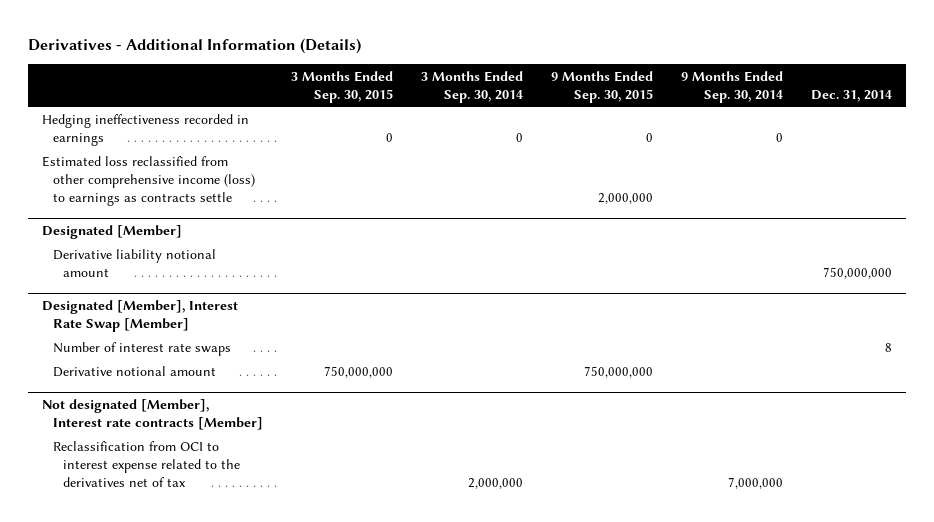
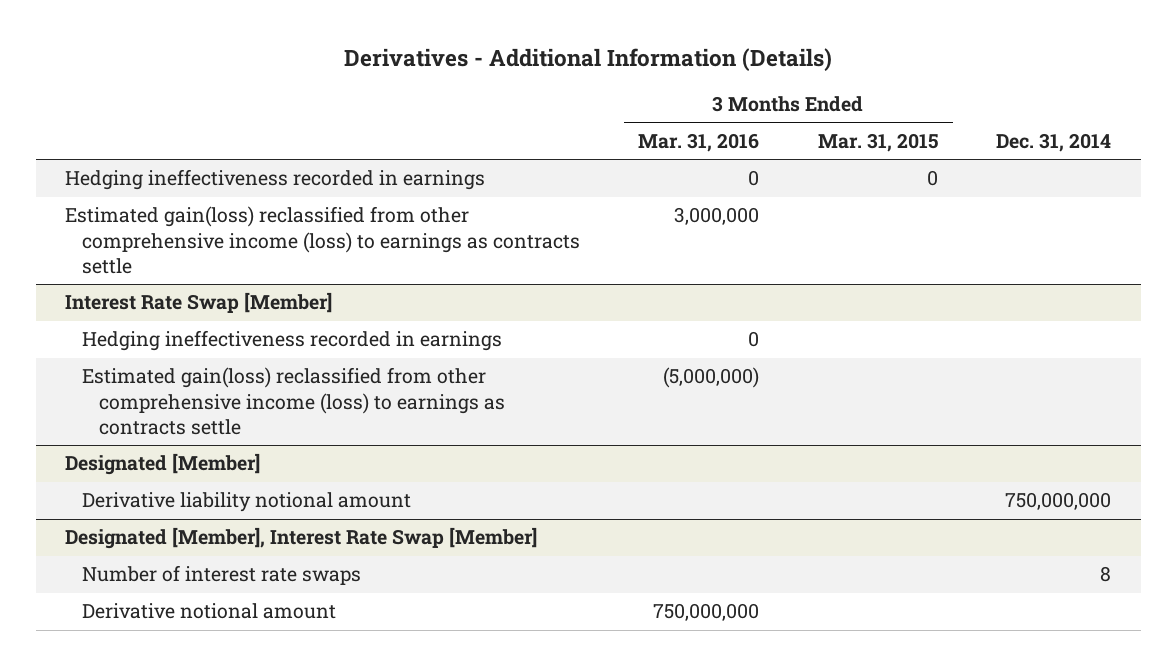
- | 3 Months Ended Sep. 30, 2015 | 3 Months Ended Sep. 30, 2014 | 9 Months Ended Sep. 30, 2015 | 9 Months Ended Sep. 30, 2014 | Dec. 31, 2014
+ | 3 Months Ended Mar. 31, 2016 | 3 Months Ended Mar. 31, 2015 | Dec. 31, 2014
- Estimated loss reclassified from other comprehensive income (loss) to earnings as contracts settle | | | 2,000,000 | |
+ Estimated gain(loss) reclassified from other comprehensive income (loss) to earnings as contracts settle | 3,000,000 | |
+ Interest Rate Swap [Member]
+ Hedging ineffectiveness recorded in earnings | 0 | |
+ Estimated gain(loss) reclassified from other comprehensive income (loss) to earnings as contracts settle | (5,000,000) | |
- Not designated [Member], Interest rate contracts [Member]
- Reclassification from OCI to interest expense related to the derivatives net of tax | | 2,000,000 | | 7,000,000 |

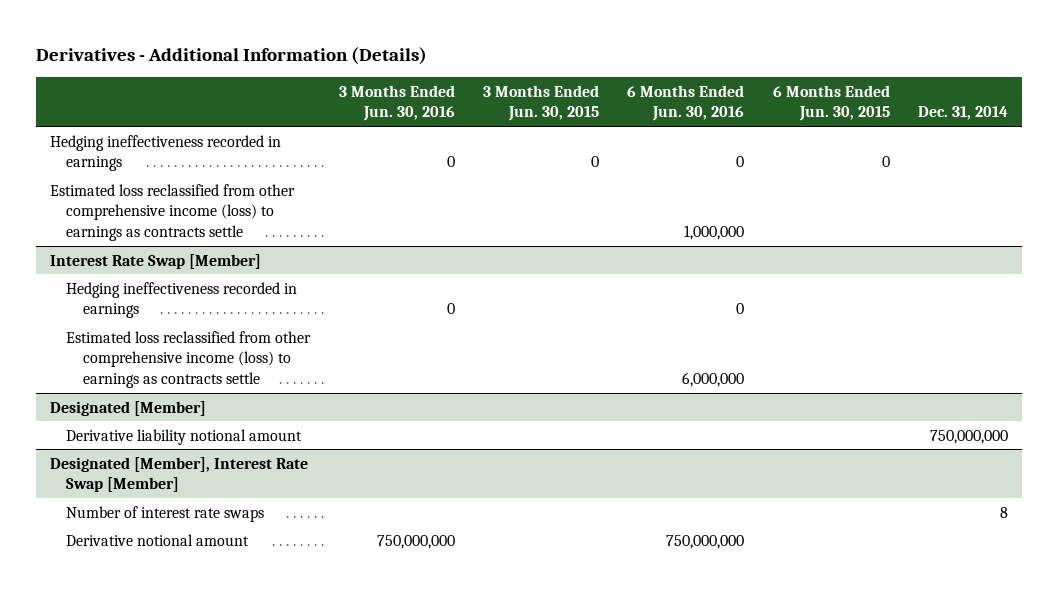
- | 3 Months Ended Mar. 31, 2016 | 3 Months Ended Mar. 31, 2015 | Dec. 31, 2014
+ | 3 Months Ended Jun. 30, 2016 | 3 Months Ended Jun. 30, 2015 | 6 Months Ended Jun. 30, 2016 | 6 Months Ended Jun. 30, 2015 | Dec. 31, 2014
- Estimated gain(loss) reclassified from other comprehensive income (loss) to earnings as contracts settle | 3,000,000 | |
+ Estimated loss reclassified from other comprehensive income (loss) to earnings as contracts settle | | | 1,000,000 | |
@ Interest Rate Swap [Member]
- Estimated gain(loss) reclassified from other comprehensive income (loss) to earnings as contracts settle | (5,000,000) | |
+ Estimated loss reclassified from other comprehensive income (loss) to earnings as contracts settle | | | 6,000,000 | |

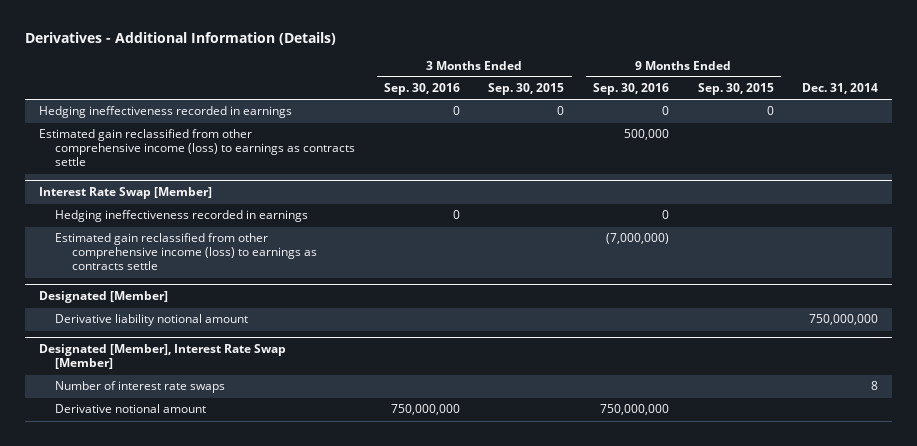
- | 3 Months Ended Jun. 30, 2016 | 3 Months Ended Jun. 30, 2015 | 6 Months Ended Jun. 30, 2016 | 6 Months Ended Jun. 30, 2015 | Dec. 31, 2014
+ | 3 Months Ended Sep. 30, 2016 | 3 Months Ended Sep. 30, 2015 | 9 Months Ended Sep. 30, 2016 | 9 Months Ended Sep. 30, 2015 | Dec. 31, 2014
- Estimated loss reclassified from other comprehensive income (loss) to earnings as contracts settle | | | 1,000,000 | |
+ Estimated gain reclassified from other comprehensive income (loss) to earnings as contracts settle | | | 500,000 | |
@ Interest Rate Swap [Member]
- Estimated loss reclassified from other comprehensive income (loss) to earnings as contracts settle | | | 6,000,000 | |
+ Estimated gain reclassified from other comprehensive income (loss) to earnings as contracts settle | | | (7,000,000) | |

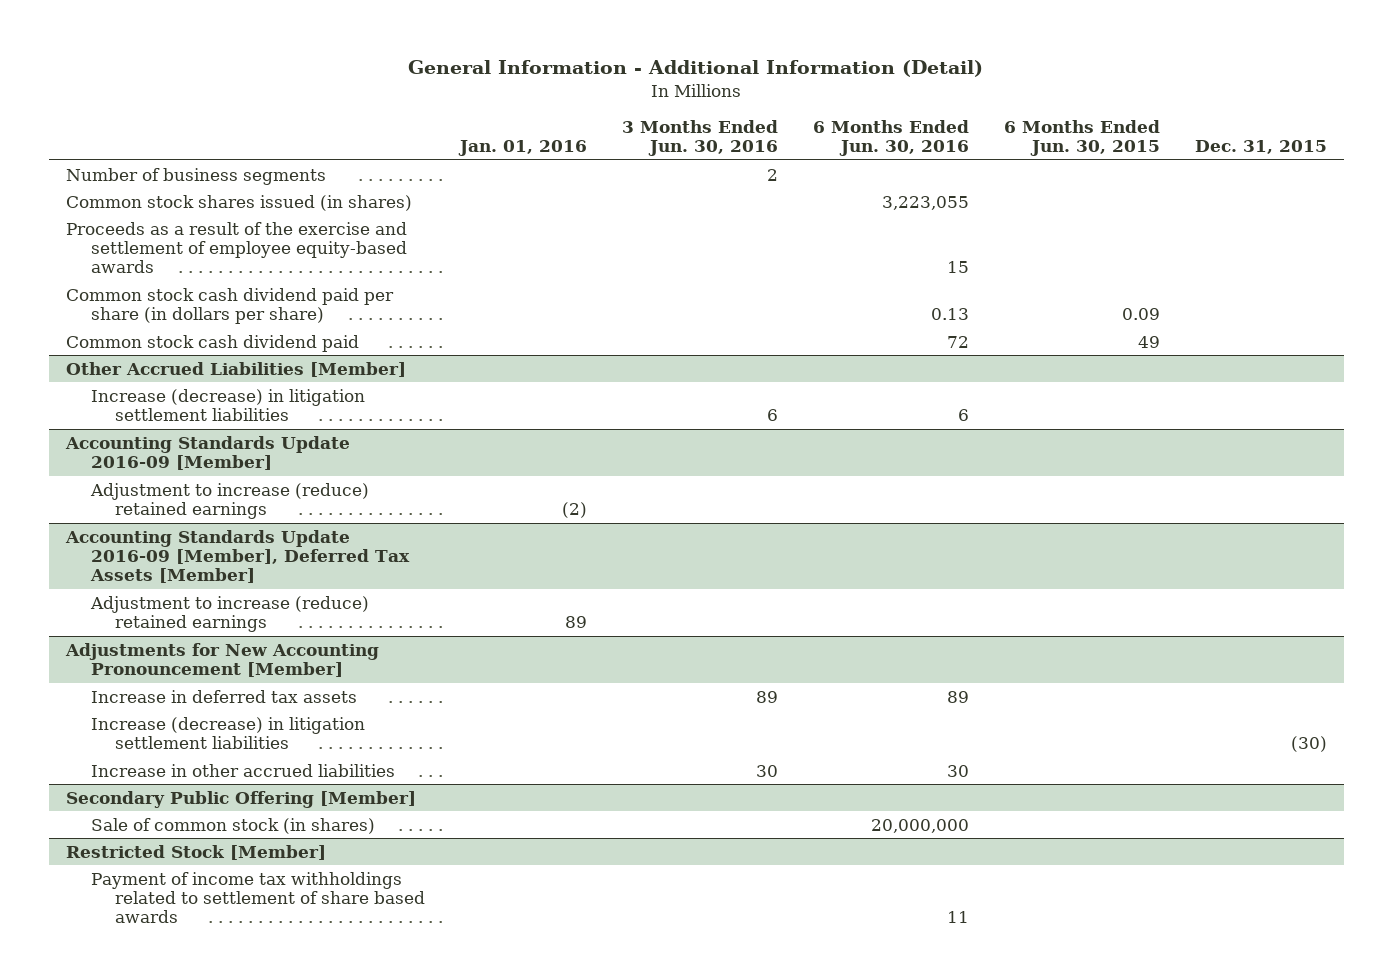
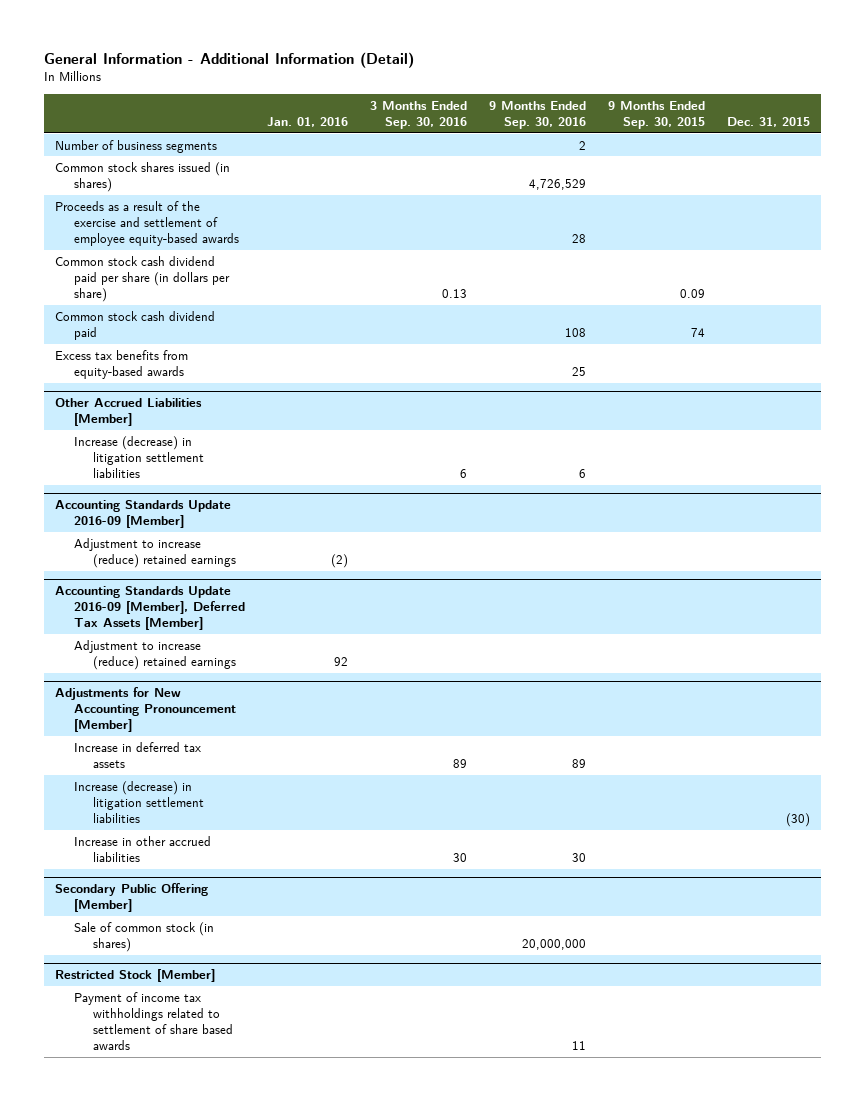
- | Jan. 01, 2016 | 3 Months Ended Jun. 30, 2016 | 6 Months Ended Jun. 30, 2016 | 6 Months Ended Jun. 30, 2015 | Dec. 31, 2015
+ | Jan. 01, 2016 | 3 Months Ended Sep. 30, 2016 | 9 Months Ended Sep. 30, 2016 | 9 Months Ended Sep. 30, 2015 | Dec. 31, 2015
+ Excess tax benefits from equity-based awards | | | 25 | |
@ Accounting Standards Update 2016-09 [Member], Deferred Tax Assets [Member]
- Adjustment to increase (reduce) retained earnings | 89 | | | |
+ Adjustment to increase (reduce) retained earnings | 92 | | | |

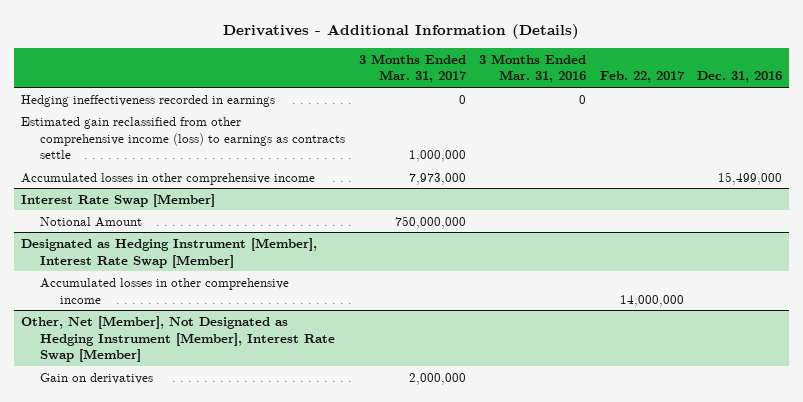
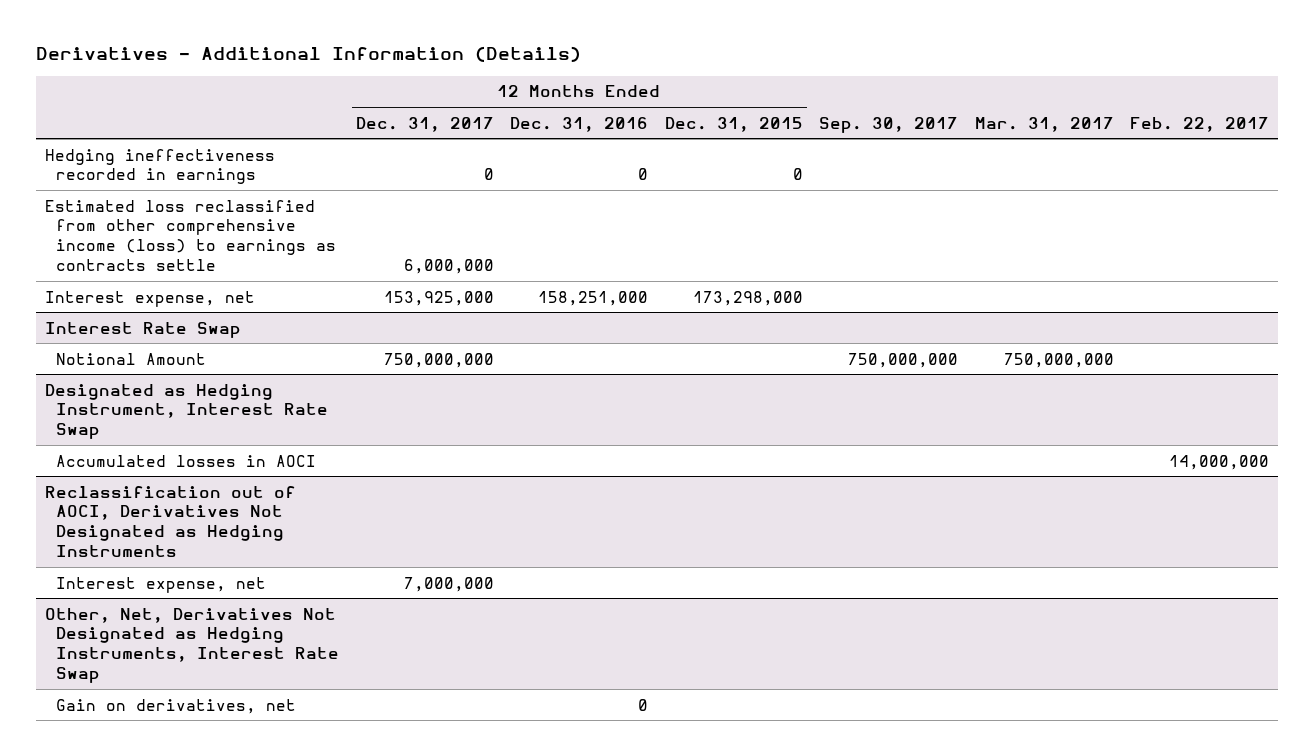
- | 3 Months Ended Mar. 31, 2017 | 3 Months Ended Mar. 31, 2016 | Feb. 22, 2017 | Dec. 31, 2016
+ | 12 Months Ended Dec. 31, 2017 | 12 Months Ended Dec. 31, 2016 | 12 Months Ended Dec. 31, 2015 | Sep. 30, 2017 | Mar. 31, 2017 | Feb. 22, 2017
- Estimated gain reclassified from other comprehensive income (loss) to earnings as contracts settle | 1,000,000 | | |
- Accumulated losses in other comprehensive income | 7,973,000 | | | 15,499,000
- Interest Rate Swap [Member]
+ Estimated loss reclassified from other comprehensive income (loss) to earnings as contracts settle | 6,000,000 | | | | |
+ Interest expense, net | 153,925,000 | 158,251,000 | 173,298,000 | | |
+ Interest Rate Swap
- Designated as Hedging Instrument [Member], Interest Rate Swap [Member]
- Accumulated losses in other comprehensive income | | | 14,000,000 |
- Other, Net [Member], Not Designated as Hedging Instrument [Member], Interest Rate Swap [Member]
- Gain on derivatives | 2,000,000 | | |
+ Designated as Hedging Instrument, Interest Rate Swap
+ Accumulated losses in AOCI | | | | | | 14,000,000
+ Reclassification out of AOCI, Derivatives Not Designated as Hedging Instruments
+ Interest expense, net | 7,000,000 | | | | |
+ Other, Net, Derivatives Not Designated as Hedging Instruments, Interest Rate Swap
+ Gain on derivatives, net | | 0 | | | |

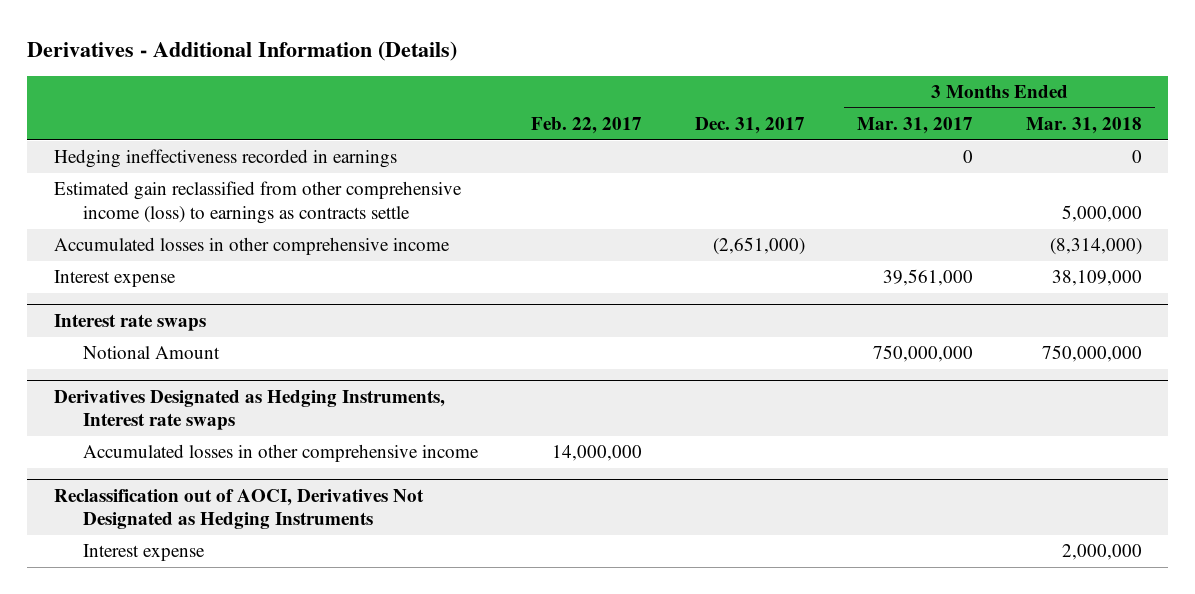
- | 12 Months Ended Dec. 31, 2017 | 12 Months Ended Dec. 31, 2016 | 12 Months Ended Dec. 31, 2015 | Sep. 30, 2017 | Mar. 31, 2017 | Feb. 22, 2017
+ | Feb. 22, 2017 | Dec. 31, 2017 | 3 Months Ended Mar. 31, 2017 | 3 Months Ended Mar. 31, 2018
- Estimated loss reclassified from other comprehensive income (loss) to earnings as contracts settle | 6,000,000 | | | | |
- Interest expense, net | 153,925,000 | 158,251,000 | 173,298,000 | | |
- Interest Rate Swap
+ Estimated gain reclassified from other comprehensive income (loss) to earnings as contracts settle | | | | 5,000,000
+ Accumulated losses in other comprehensive income | | (2,651,000) | | (8,314,000)
+ Interest expense | | | 39,561,000 | 38,109,000
+ Interest rate swaps
- Designated as Hedging Instrument, Interest Rate Swap
- Accumulated losses in AOCI | | | | | | 14,000,000
+ Derivatives Designated as Hedging Instruments, Interest rate swaps
+ Accumulated losses in other comprehensive income | 14,000,000 | | |
@ Reclassification out of AOCI, Derivatives Not Designated as Hedging Instruments
- Interest expense, net | 7,000,000 | | | | |
- Other, Net, Derivatives Not Designated as Hedging Instruments, Interest Rate Swap
- Gain on derivatives, net | | 0 | | | |
@ Reclassification out of AOCI, Derivatives Not Designated as Hedging Instruments
+ Interest expense | | | | 2,000,000

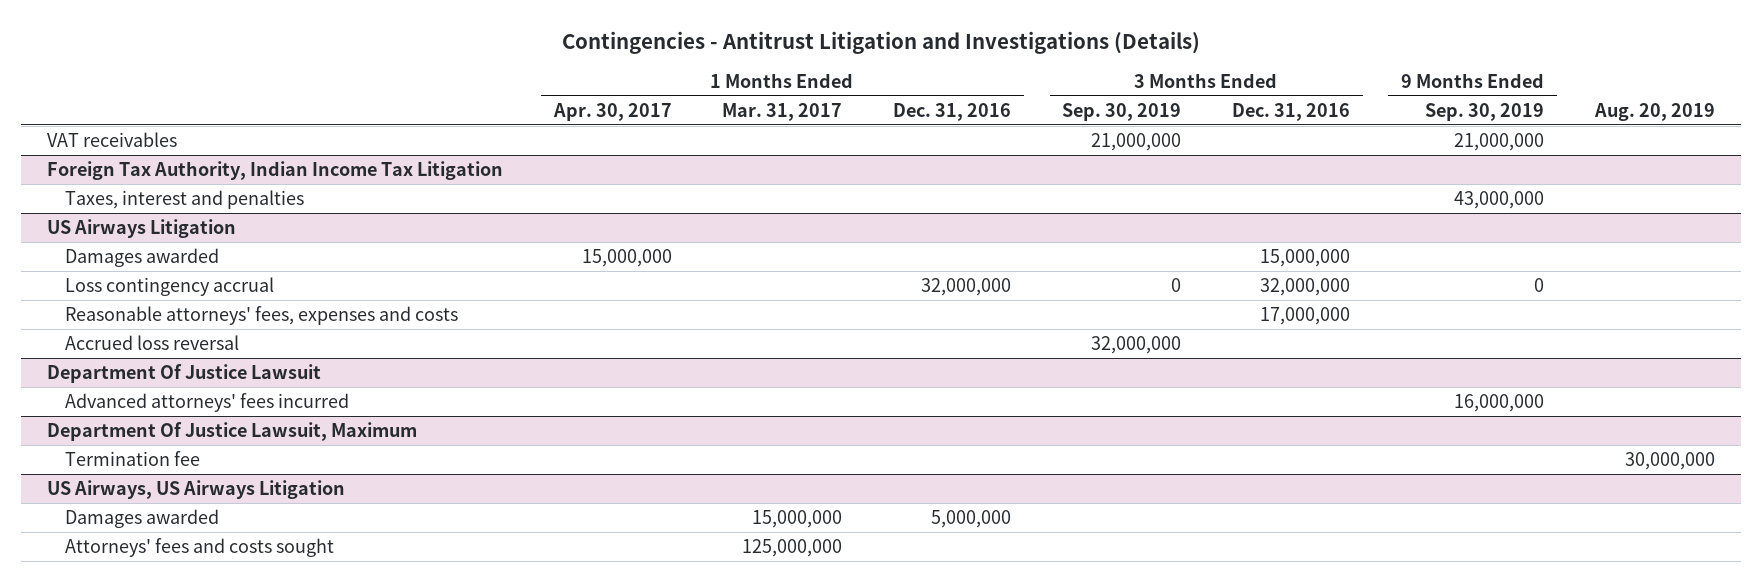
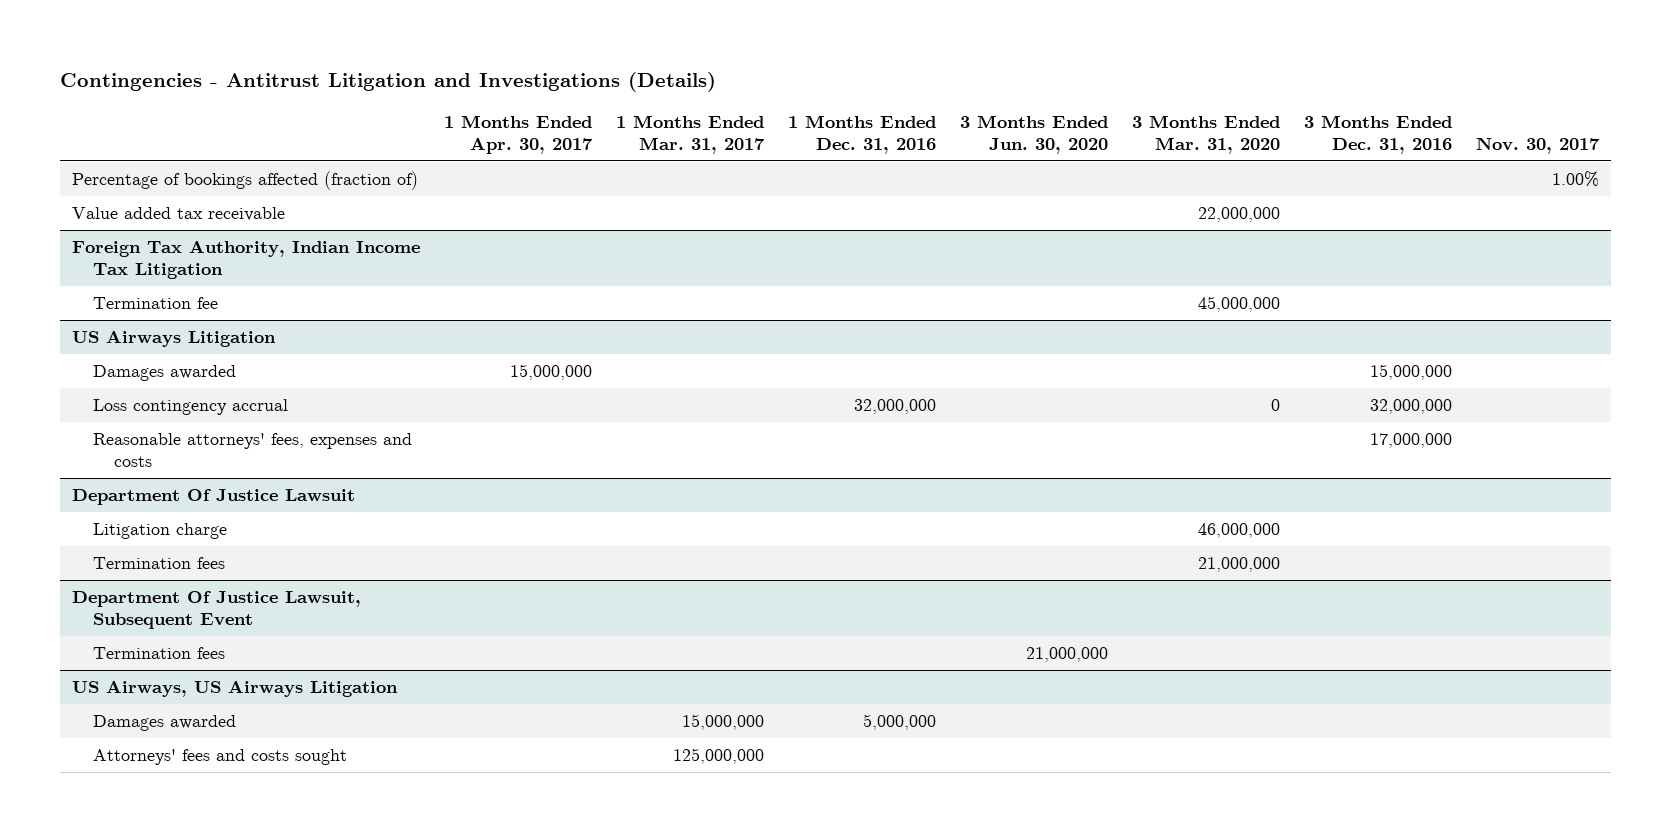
- | 1 Months Ended Apr. 30, 2017 | 1 Months Ended Mar. 31, 2017 | 1 Months Ended Dec. 31, 2016 | 3 Months Ended Sep. 30, 2019 | 3 Months Ended Dec. 31, 2016 | 9 Months Ended Sep. 30, 2019 | Aug. 20, 2019
+ | 1 Months Ended Apr. 30, 2017 | 1 Months Ended Mar. 31, 2017 | 1 Months Ended Dec. 31, 2016 | 3 Months Ended Jun. 30, 2020 | 3 Months Ended Mar. 31, 2020 | 3 Months Ended Dec. 31, 2016 | Nov. 30, 2017
- VAT receivables | | | | 21,000,000 | | 21,000,000 |
+ Percentage of bookings affected (fraction of) | | | | | | | 1.00%
+ Value added tax receivable | | | | | 22,000,000 | |
@ Foreign Tax Authority, Indian Income Tax Litigation
- Taxes, interest and penalties | | | | | | 43,000,000 |
+ Termination fee | | | | | 45,000,000 | |
@ US Airways Litigation
- Accrued loss reversal | | | | 32,000,000 | | |
@ Department Of Justice Lawsuit
- Advanced attorneys' fees incurred | | | | | | 16,000,000 |
- Department Of Justice Lawsuit, Maximum
- Termination fee | | | | | | | 30,000,000
@ Department Of Justice Lawsuit
+ Litigation charge | | | | | 46,000,000 | |
+ Termination fees | | | | | 21,000,000 | |
+ Department Of Justice Lawsuit, Subsequent Event
+ Termination fees | | | | 21,000,000 | | |

